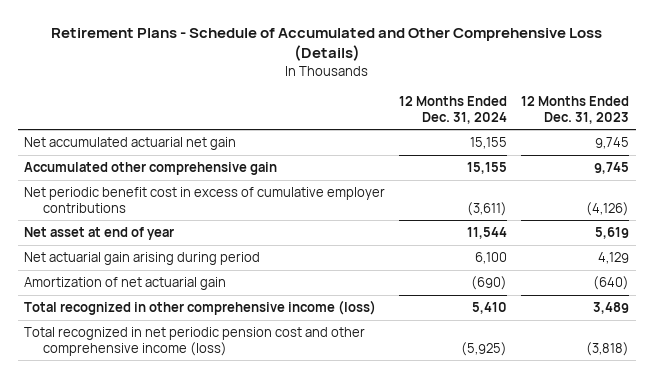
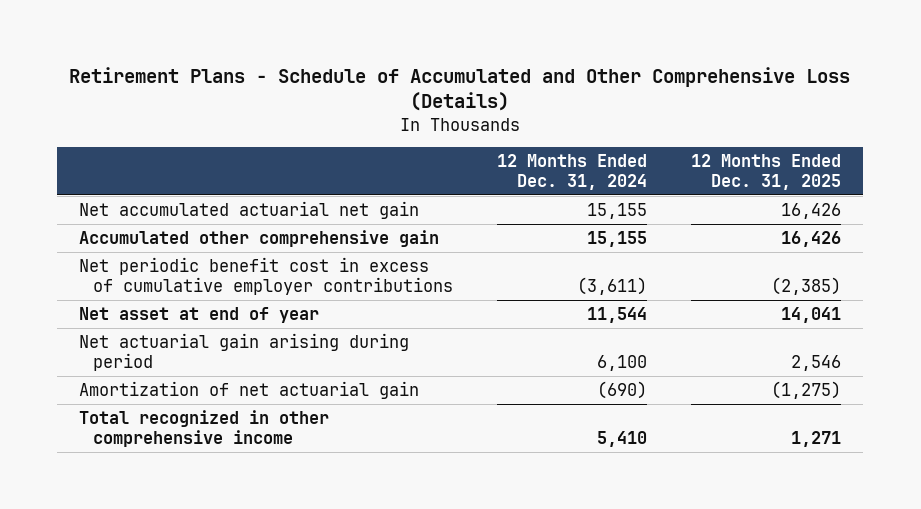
- | 12 Months Ended Dec. 31, 2024 | 12 Months Ended Dec. 31, 2023
+ | 12 Months Ended Dec. 31, 2024 | 12 Months Ended Dec. 31, 2025
- Total recognized in other comprehensive income (loss) | 5,410 | 3,489
- Total recognized in net periodic pension cost and other comprehensive income (loss) | (5,925) | (3,818)
+ Total recognized in other comprehensive income | 5,410 | 1,271

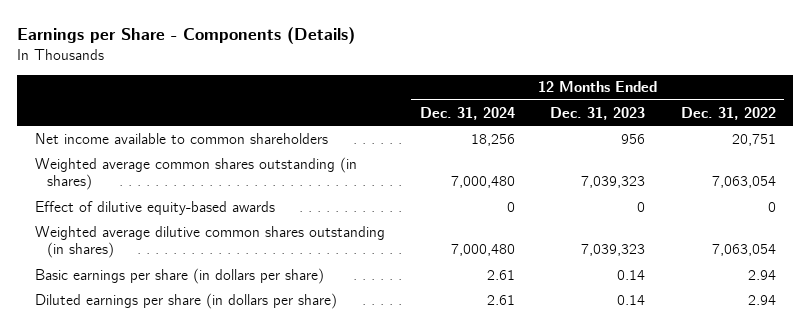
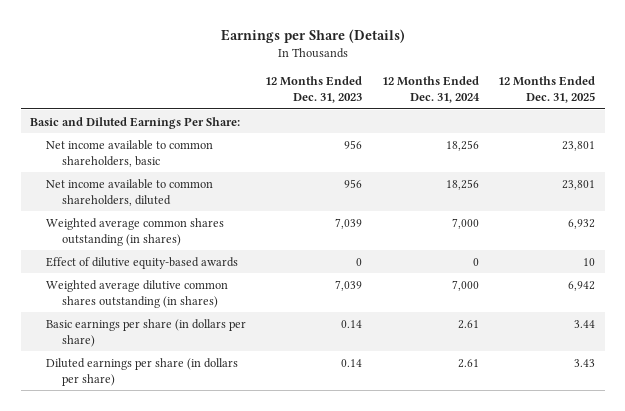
- Earnings per Share - Components (Details)
+ Earnings per Share (Details)
- | 12 Months Ended Dec. 31, 2024 | 12 Months Ended Dec. 31, 2023 | 12 Months Ended Dec. 31, 2022
+ | 12 Months Ended Dec. 31, 2023 | 12 Months Ended Dec. 31, 2024 | 12 Months Ended Dec. 31, 2025
- Net income available to common shareholders | 18,256 | 956 | 20,751
- Weighted average common shares outstanding (in shares) | 7,000,480 | 7,039,323 | 7,063,054
+ Basic and Diluted Earnings Per Share:
+ Net income available to common shareholders, basic | 956 | 18,256 | 23,801
+ Net income available to common shareholders, diluted | 956 | 18,256 | 23,801
+ Weighted average common shares outstanding (in shares) | 7,039 | 7,000 | 6,932
- Weighted average dilutive common shares outstanding (in shares) | 7,000,480 | 7,039,323 | 7,063,054
+ Weighted average dilutive common shares outstanding (in shares) | 7,039 | 7,000 | 6,942

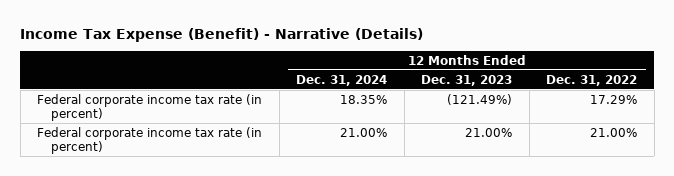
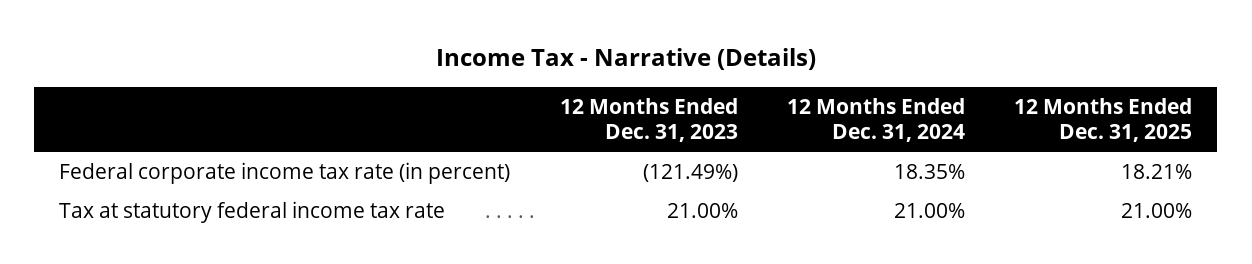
- Income Tax Expense (Benefit) - Narrative (Details)
+ Income Tax - Narrative (Details)
- | 12 Months Ended Dec. 31, 2024 | 12 Months Ended Dec. 31, 2023 | 12 Months Ended Dec. 31, 2022
+ | 12 Months Ended Dec. 31, 2023 | 12 Months Ended Dec. 31, 2024 | 12 Months Ended Dec. 31, 2025
- Federal corporate income tax rate (in percent) | 21.00% | 21.00% | 21.00%
+ Tax at statutory federal income tax rate | 21.00% | 21.00% | 21.00%

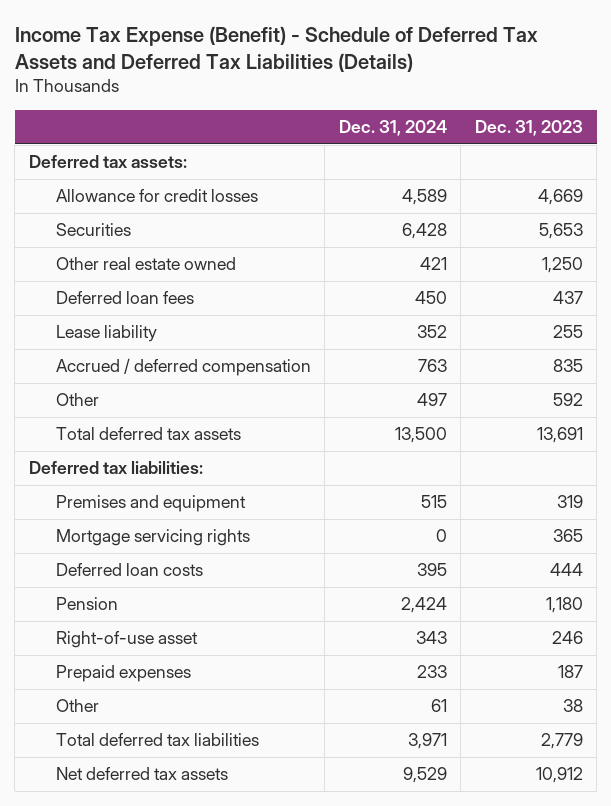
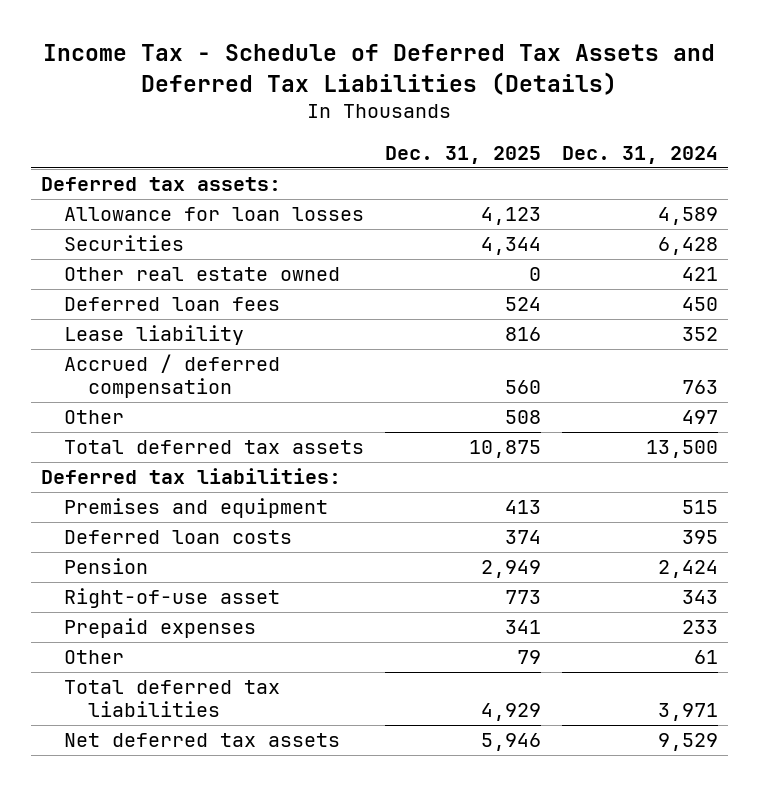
- Income Tax Expense (Benefit) - Schedule of Deferred Tax Assets and Deferred Tax Liabilities (Details)
+ Income Tax - Schedule of Deferred Tax Assets and Deferred Tax Liabilities (Details)
- | Dec. 31, 2024 | Dec. 31, 2023
+ | Dec. 31, 2025 | Dec. 31, 2024
- Allowance for credit losses | 4,589 | 4,669
+ Allowance for loan losses | 4,123 | 4,589
- Mortgage servicing rights | 0 | 365

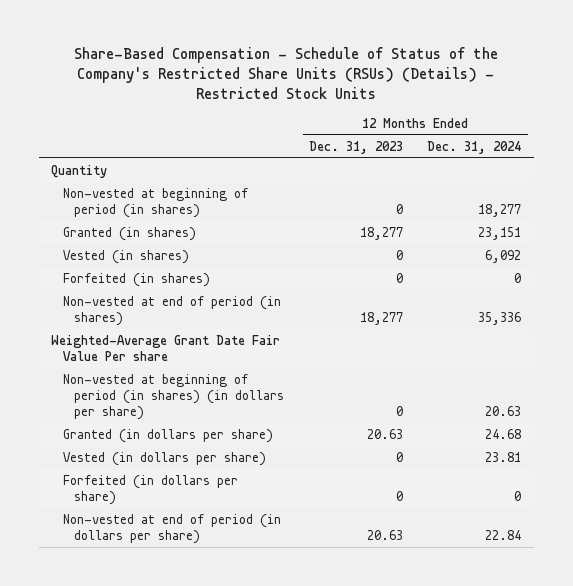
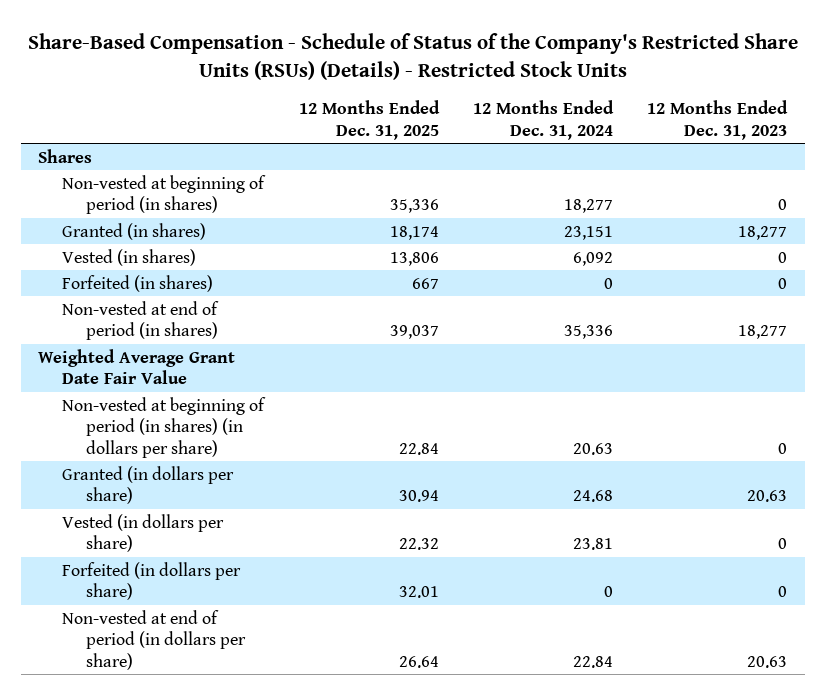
- | 12 Months Ended Dec. 31, 2023 | 12 Months Ended Dec. 31, 2024
+ | 12 Months Ended Dec. 31, 2025 | 12 Months Ended Dec. 31, 2024 | 12 Months Ended Dec. 31, 2023
- Quantity
+ Shares
- Weighted-Average Grant Date Fair Value Per share
+ Weighted Average Grant Date Fair Value

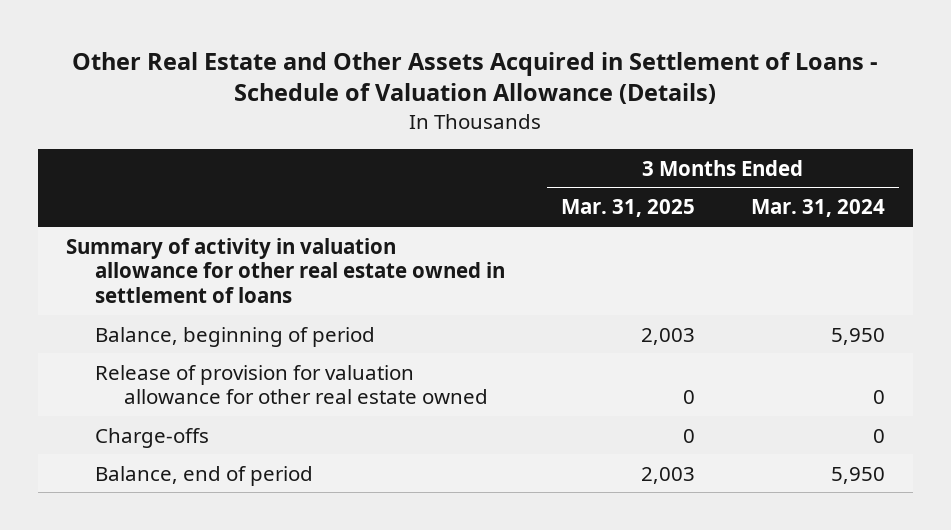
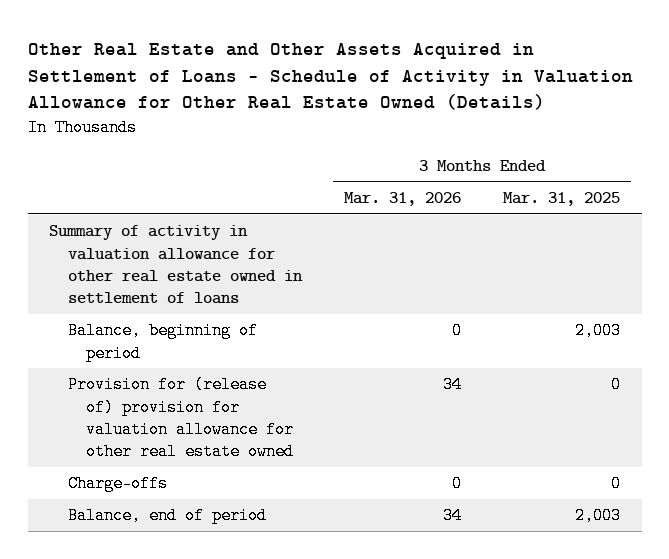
- Other Real Estate and Other Assets Acquired in Settlement of Loans - Schedule of Valuation Allowance (Details)
+ Other Real Estate and Other Assets Acquired in Settlement of Loans - Schedule of Activity in Valuation Allowance for Other Real Estate Owned (Details)
- | 3 Months Ended Mar. 31, 2025 | 3 Months Ended Mar. 31, 2024
+ | 3 Months Ended Mar. 31, 2026 | 3 Months Ended Mar. 31, 2025
- Release of provision for valuation allowance for other real estate owned | 0 | 0
+ Provision for (release of) provision for valuation allowance for other real estate owned | 34 | 0

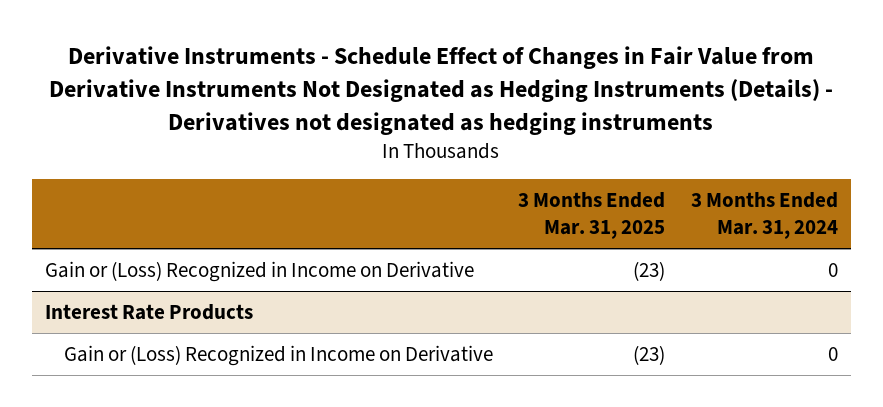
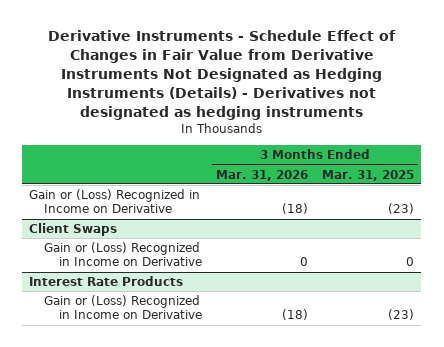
- | 3 Months Ended Mar. 31, 2025 | 3 Months Ended Mar. 31, 2024
+ | 3 Months Ended Mar. 31, 2026 | 3 Months Ended Mar. 31, 2025
+ Client Swaps
+ Gain or (Loss) Recognized in Income on Derivative | 0 | 0

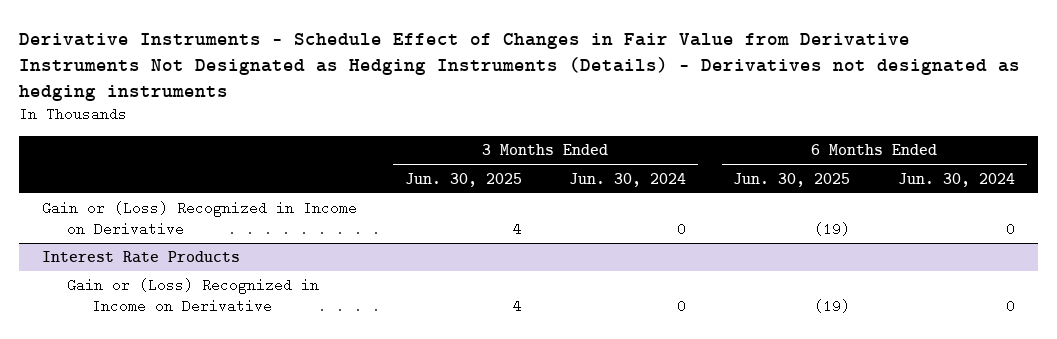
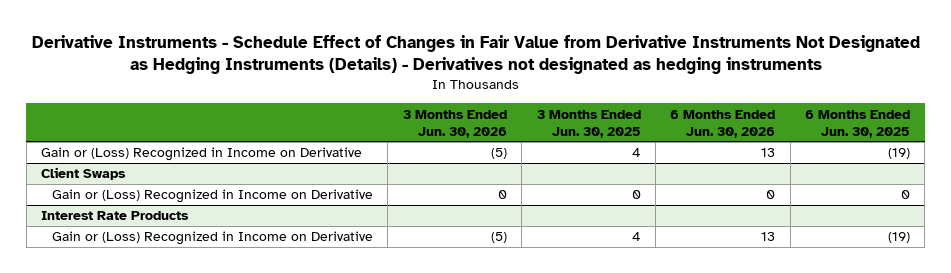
- | 3 Months Ended Jun. 30, 2025 | 3 Months Ended Jun. 30, 2024 | 6 Months Ended Jun. 30, 2025 | 6 Months Ended Jun. 30, 2024
+ | 3 Months Ended Jun. 30, 2026 | 3 Months Ended Jun. 30, 2025 | 6 Months Ended Jun. 30, 2026 | 6 Months Ended Jun. 30, 2025
+ Client Swaps
+ Gain or (Loss) Recognized in Income on Derivative | 0 | 0 | 0 | 0

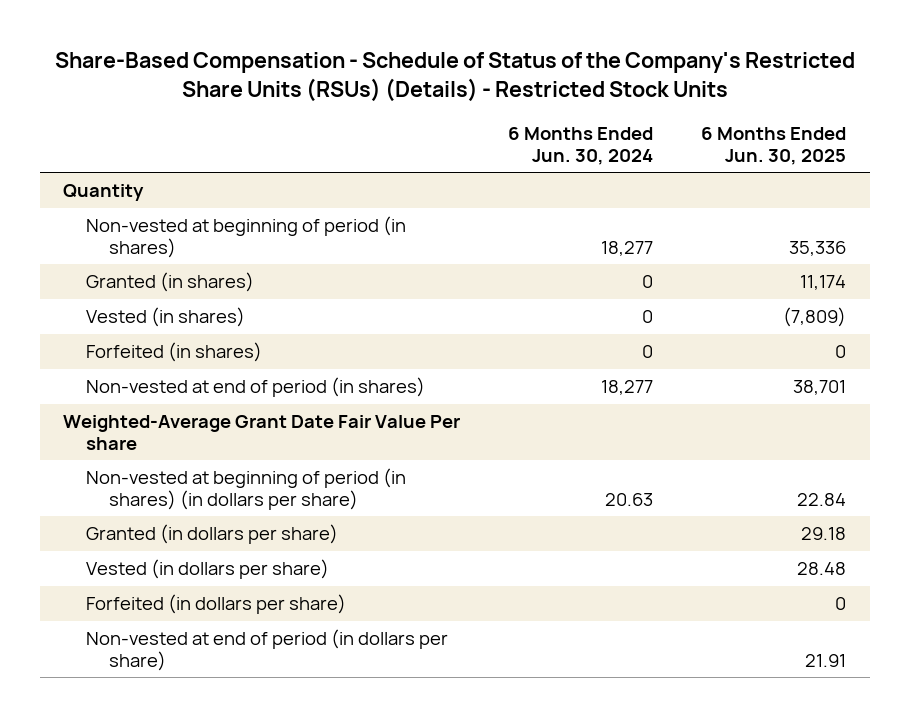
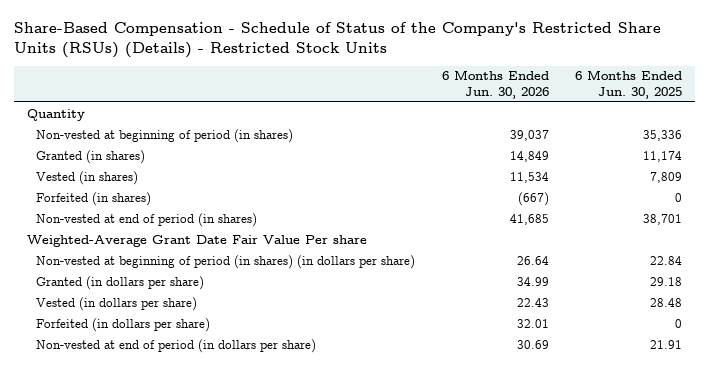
- | 6 Months Ended Jun. 30, 2024 | 6 Months Ended Jun. 30, 2025
+ | 6 Months Ended Jun. 30, 2026 | 6 Months Ended Jun. 30, 2025
- Vested (in shares) | 0 | (7,809)
+ Vested (in shares) | 11,534 | 7,809

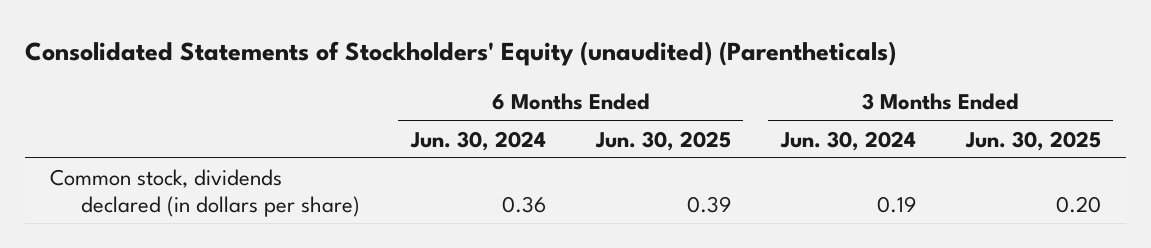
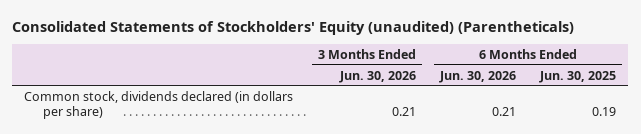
- | 6 Months Ended Jun. 30, 2024 | 6 Months Ended Jun. 30, 2025 | 3 Months Ended Jun. 30, 2024 | 3 Months Ended Jun. 30, 2025
+ | 3 Months Ended Jun. 30, 2026 | 6 Months Ended Jun. 30, 2026 | 6 Months Ended Jun. 30, 2025
- Common stock, dividends declared (in dollars per share) | 0.36 | 0.39 | 0.19 | 0.20
+ Common stock, dividends declared (in dollars per share) | 0.21 | 0.21 | 0.19

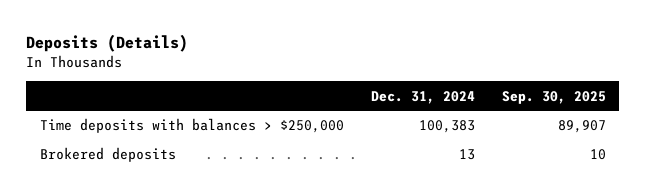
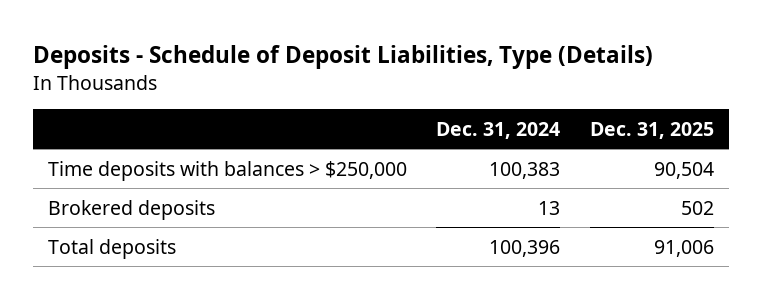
- Deposits (Details)
+ Deposits - Schedule of Deposit Liabilities, Type (Details)
- | Dec. 31, 2024 | Sep. 30, 2025
+ | Dec. 31, 2024 | Dec. 31, 2025
+ Total deposits | 100,396 | 91,006

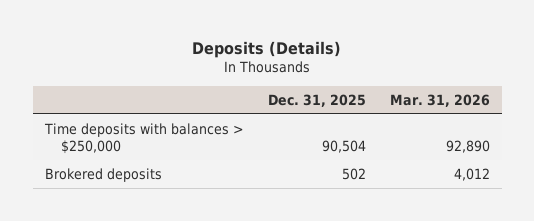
- Deposits - Schedule of Deposit Liabilities, Type (Details)
+ Deposits (Details)
- | Dec. 31, 2024 | Dec. 31, 2025
+ | Dec. 31, 2025 | Mar. 31, 2026
- Total deposits | 100,396 | 91,006

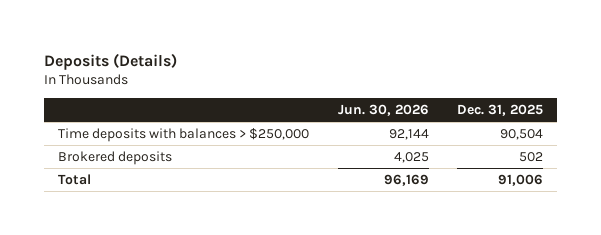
- | Dec. 31, 2025 | Mar. 31, 2026
+ | Jun. 30, 2026 | Dec. 31, 2025
+ Total | 96,169 | 91,006

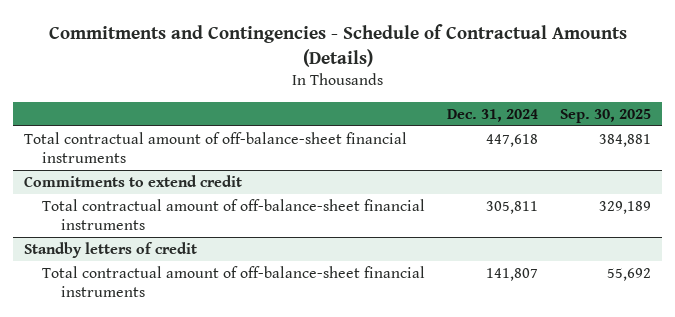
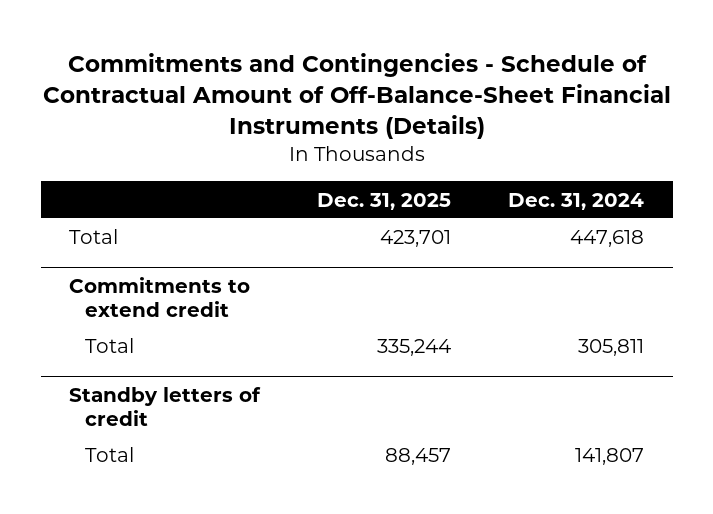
- Commitments and Contingencies - Schedule of Contractual Amounts (Details)
+ Commitments and Contingencies - Schedule of Contractual Amount of Off-Balance-Sheet Financial Instruments (Details)
- | Dec. 31, 2024 | Sep. 30, 2025
+ | Dec. 31, 2025 | Dec. 31, 2024
- Total contractual amount of off-balance-sheet financial instruments | 447,618 | 384,881
+ Total | 423,701 | 447,618
@ Commitments to extend credit
- Total contractual amount of off-balance-sheet financial instruments | 305,811 | 329,189
+ Total | 335,244 | 305,811
@ Standby letters of credit
- Total contractual amount of off-balance-sheet financial instruments | 141,807 | 55,692
+ Total | 88,457 | 141,807

